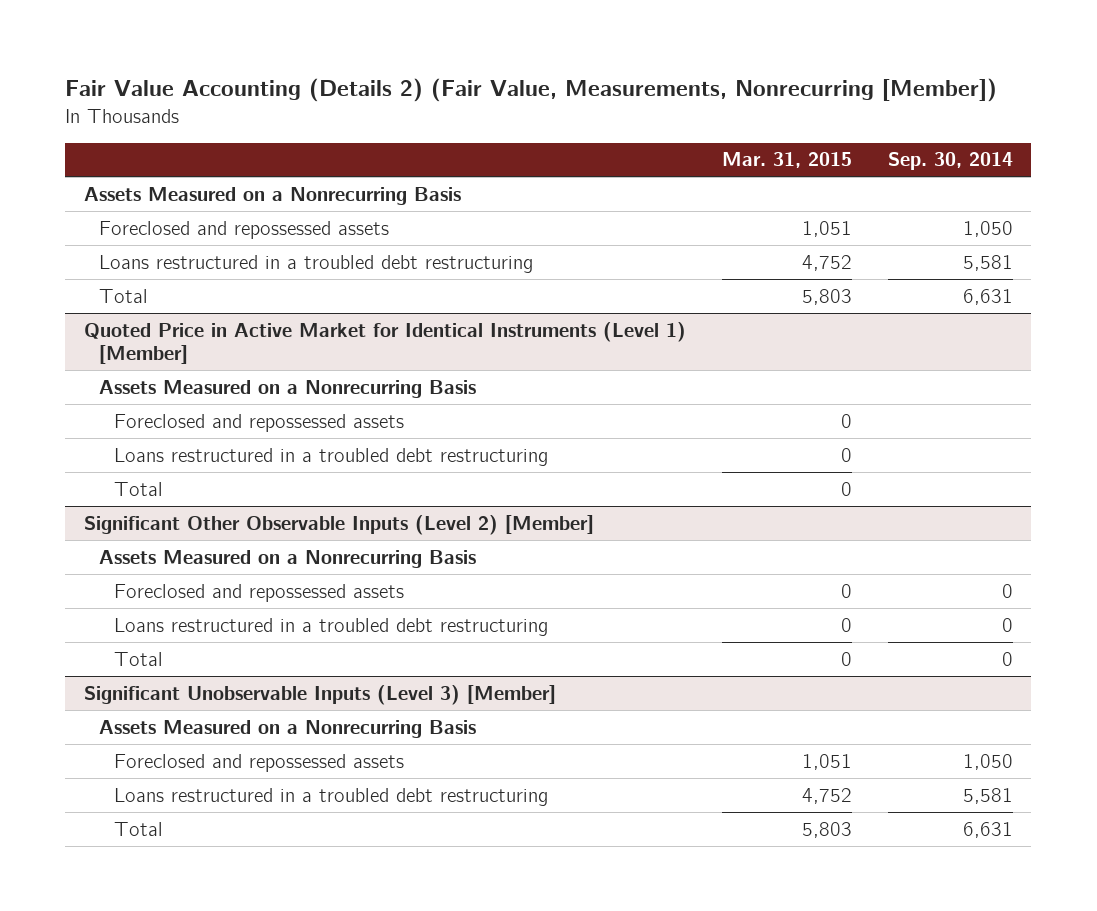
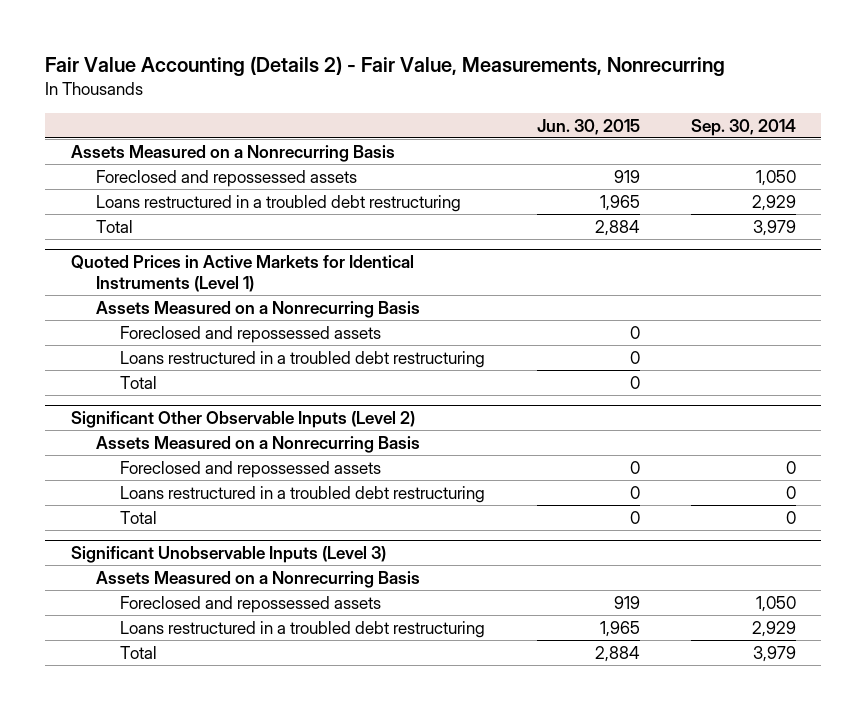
- Fair Value Accounting (Details 2) (Fair Value, Measurements, Nonrecurring [Member])
+ Fair Value Accounting (Details 2) - Fair Value, Measurements, Nonrecurring
- | Mar. 31, 2015 | Sep. 30, 2014
+ | Jun. 30, 2015 | Sep. 30, 2014
- Loans restructured in a troubled debt restructuring | 4,752 | 5,581
- Total | 5,803 | 6,631
- Quoted Price in Active Market for Identical Instruments (Level 1) [Member]
+ Loans restructured in a troubled debt restructuring | 1,965 | 2,929
+ Total | 2,884 | 3,979
+ Quoted Prices in Active Markets for Identical Instruments (Level 1)
- Significant Other Observable Inputs (Level 2) [Member]
+ Significant Other Observable Inputs (Level 2)
- Significant Unobservable Inputs (Level 3) [Member]
+ Significant Unobservable Inputs (Level 3)
- Loans restructured in a troubled debt restructuring | 4,752 | 5,581
- Total | 5,803 | 6,631
+ Loans restructured in a troubled debt restructuring | 1,965 | 2,929
+ Total | 2,884 | 3,979

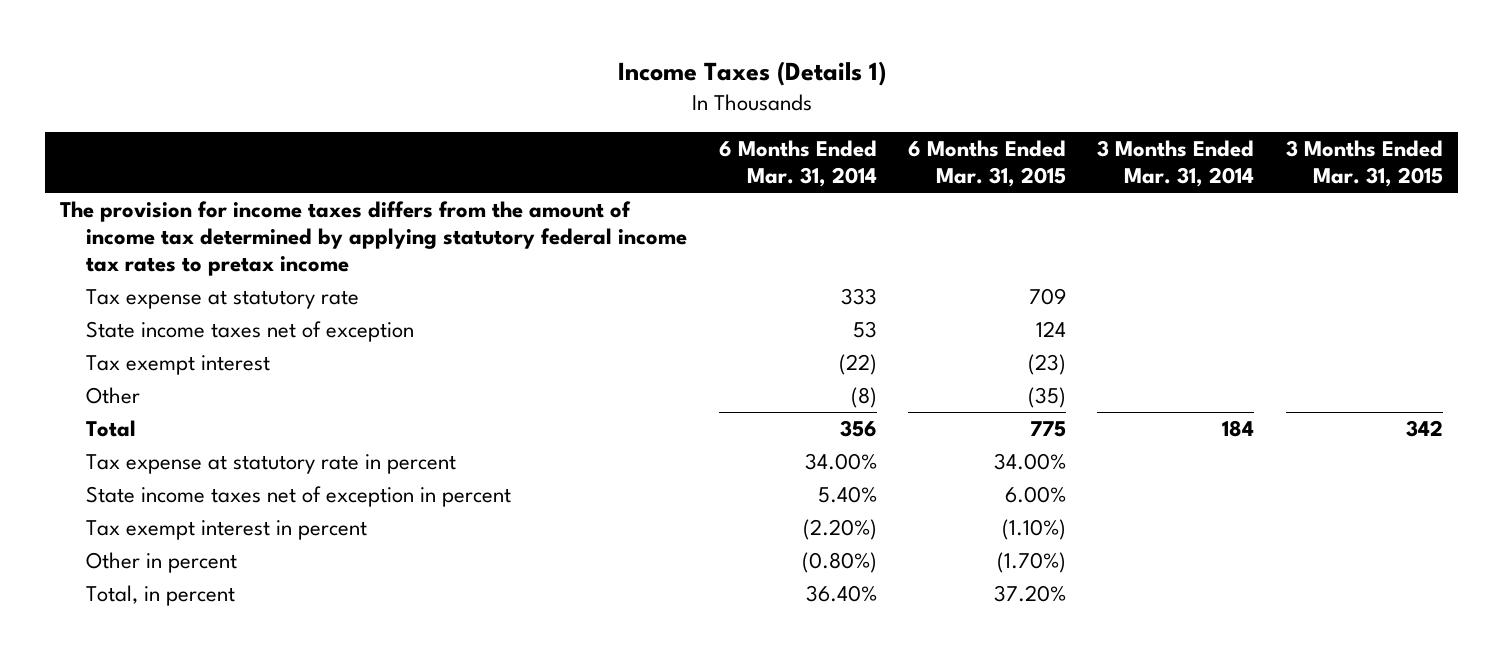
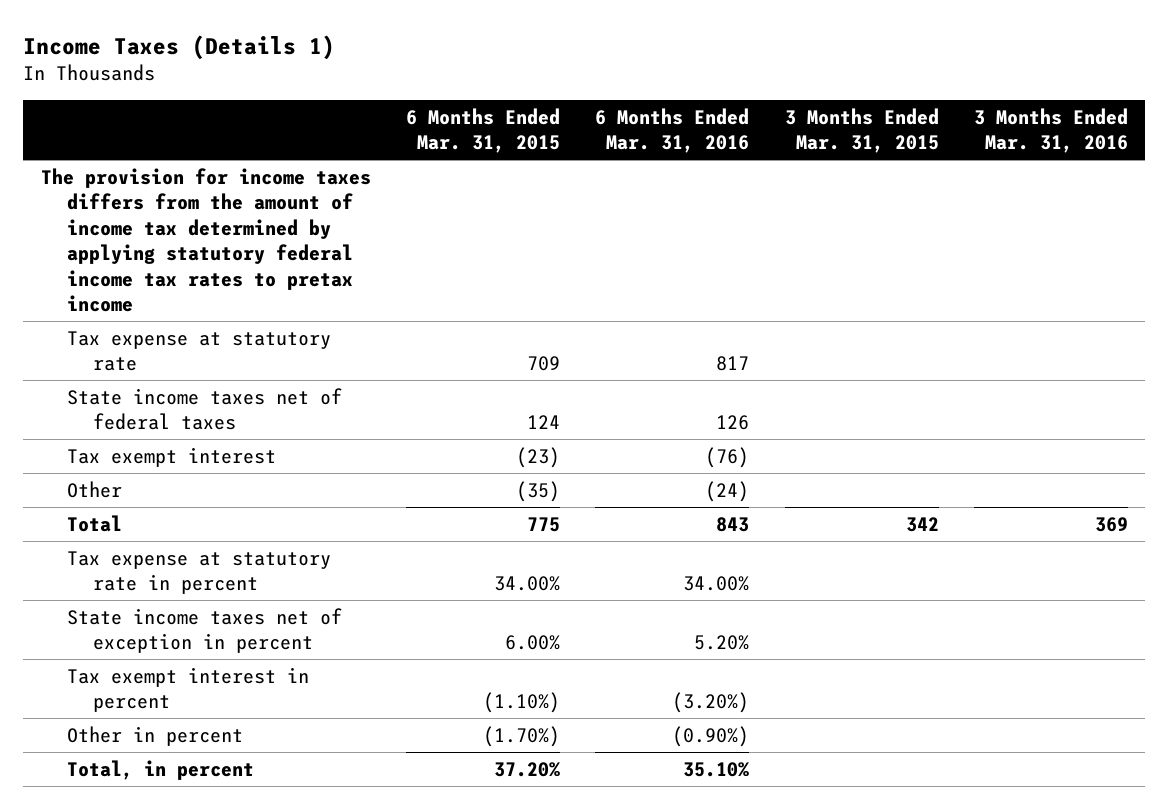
- | 6 Months Ended Mar. 31, 2014 | 6 Months Ended Mar. 31, 2015 | 3 Months Ended Mar. 31, 2014 | 3 Months Ended Mar. 31, 2015
+ | 6 Months Ended Mar. 31, 2015 | 6 Months Ended Mar. 31, 2016 | 3 Months Ended Mar. 31, 2015 | 3 Months Ended Mar. 31, 2016
- State income taxes net of exception | 53 | 124 | |
+ State income taxes net of federal taxes | 124 | 126 | |

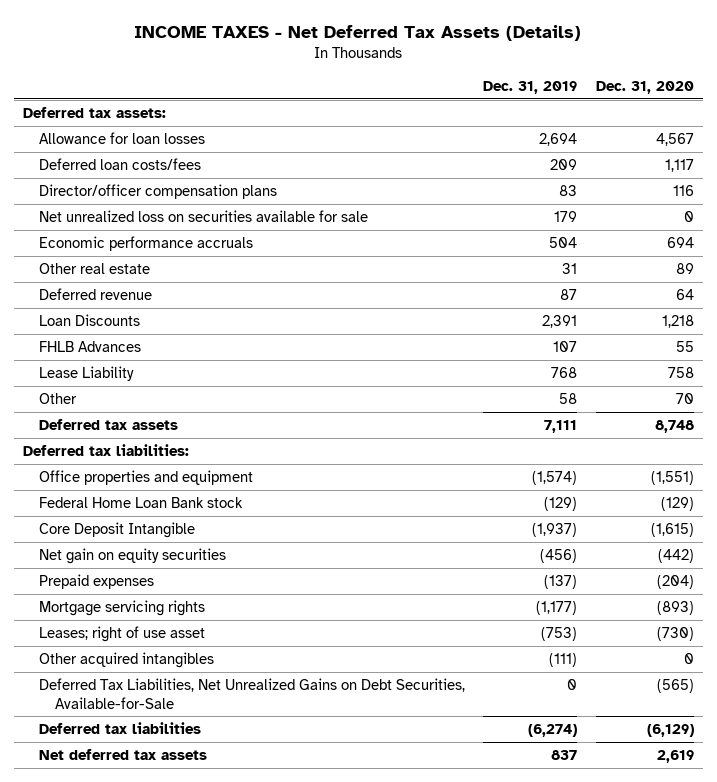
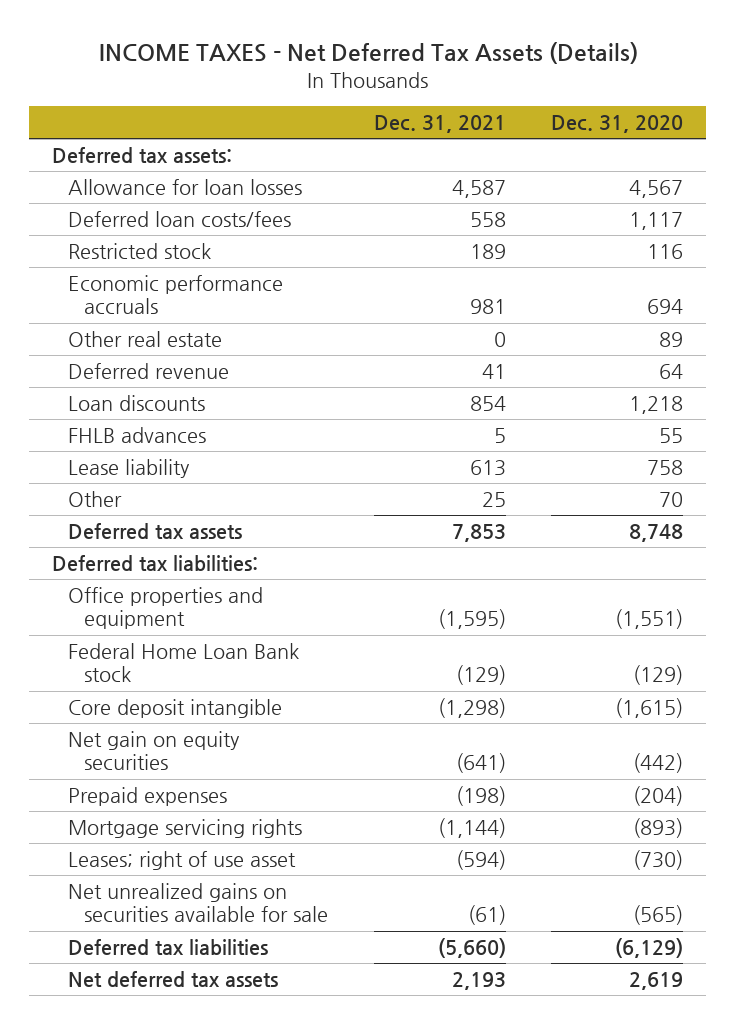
- | Dec. 31, 2019 | Dec. 31, 2020
+ | Dec. 31, 2021 | Dec. 31, 2020
- Director/officer compensation plans | 83 | 116
- Net unrealized loss on securities available for sale | 179 | 0
+ Restricted stock | 189 | 116
- Loan Discounts | 2,391 | 1,218
- FHLB Advances | 107 | 55
- Lease Liability | 768 | 758
+ Loan discounts | 854 | 1,218
+ FHLB advances | 5 | 55
+ Lease liability | 613 | 758
- Core Deposit Intangible | (1,937) | (1,615)
+ Core deposit intangible | (1,298) | (1,615)
- Other acquired intangibles | (111) | 0
- Deferred Tax Liabilities, Net Unrealized Gains on Debt Securities, Available-for-Sale | 0 | (565)
+ Net unrealized gains on securities available for sale | (61) | (565)

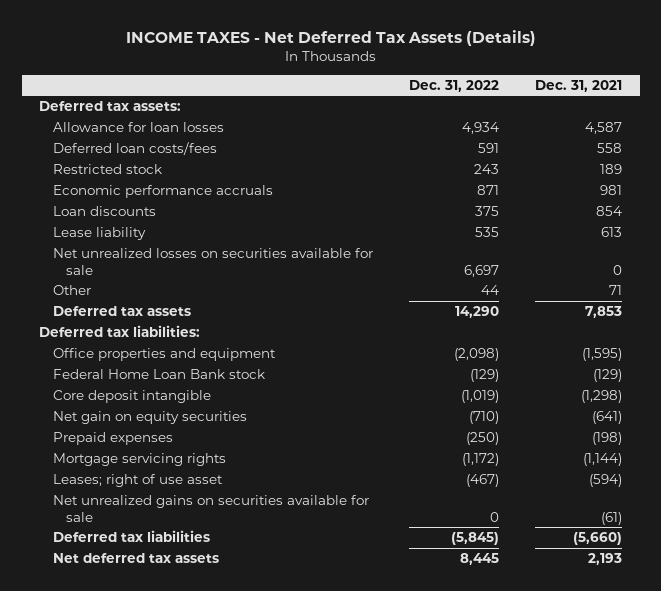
- | Dec. 31, 2021 | Dec. 31, 2020
+ | Dec. 31, 2022 | Dec. 31, 2021
- Other real estate | 0 | 89
- Deferred revenue | 41 | 64
- FHLB advances | 5 | 55
- Other | 25 | 70
+ Net unrealized losses on securities available for sale | 6,697 | 0
+ Other | 44 | 71

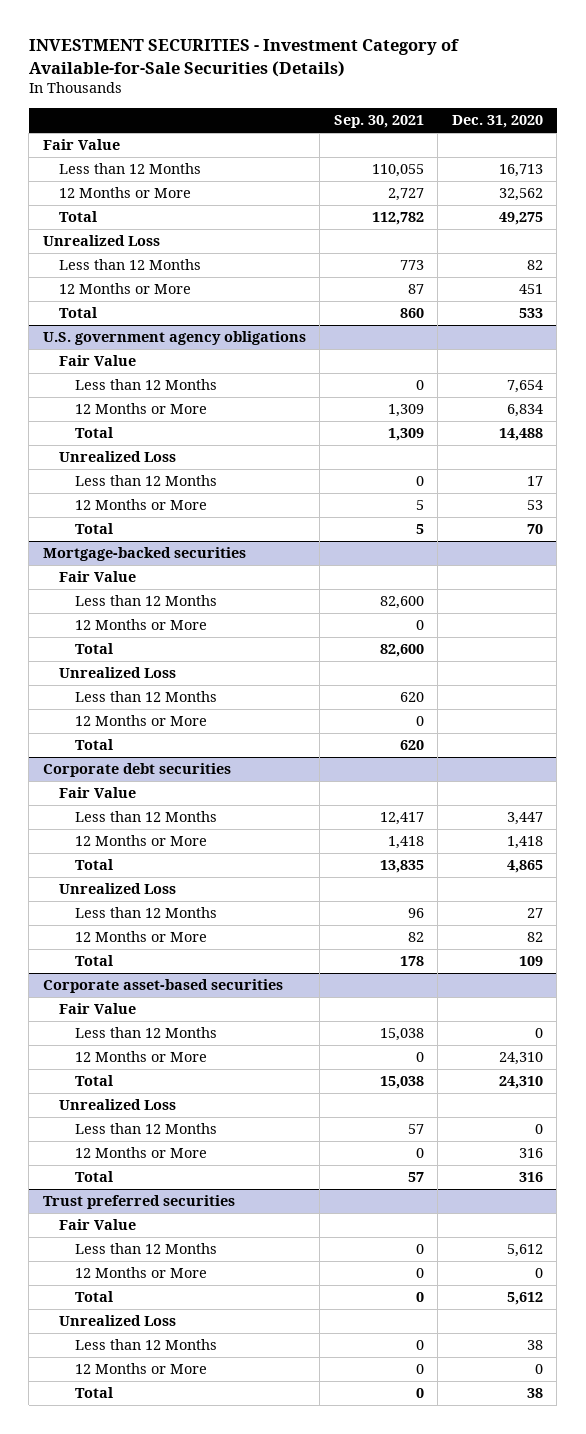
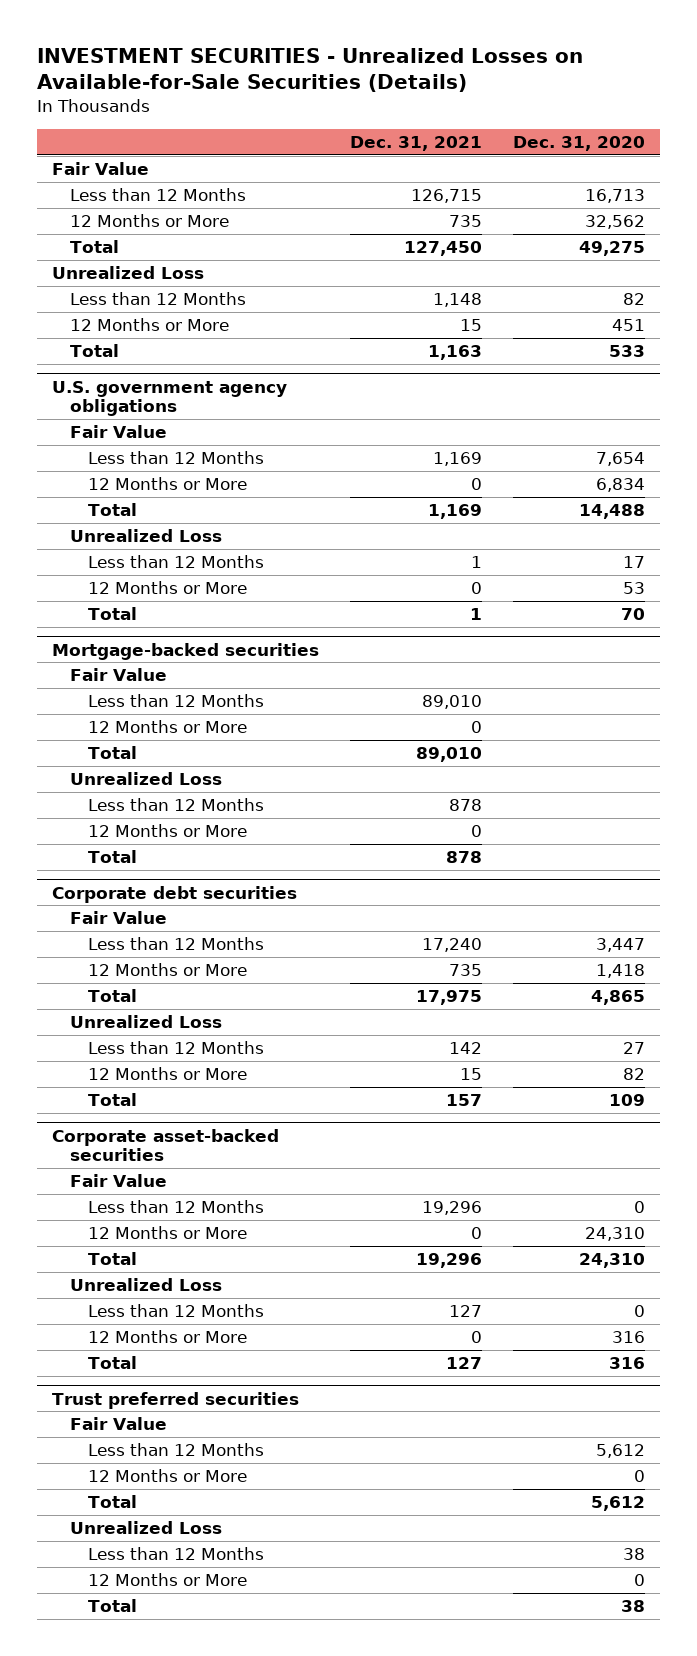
- INVESTMENT SECURITIES - Investment Category of Available-for-Sale Securities (Details)
+ INVESTMENT SECURITIES - Unrealized Losses on Available-for-Sale Securities (Details)
- | Sep. 30, 2021 | Dec. 31, 2020
+ | Dec. 31, 2021 | Dec. 31, 2020
- Corporate asset-based securities
+ Corporate asset-backed securities

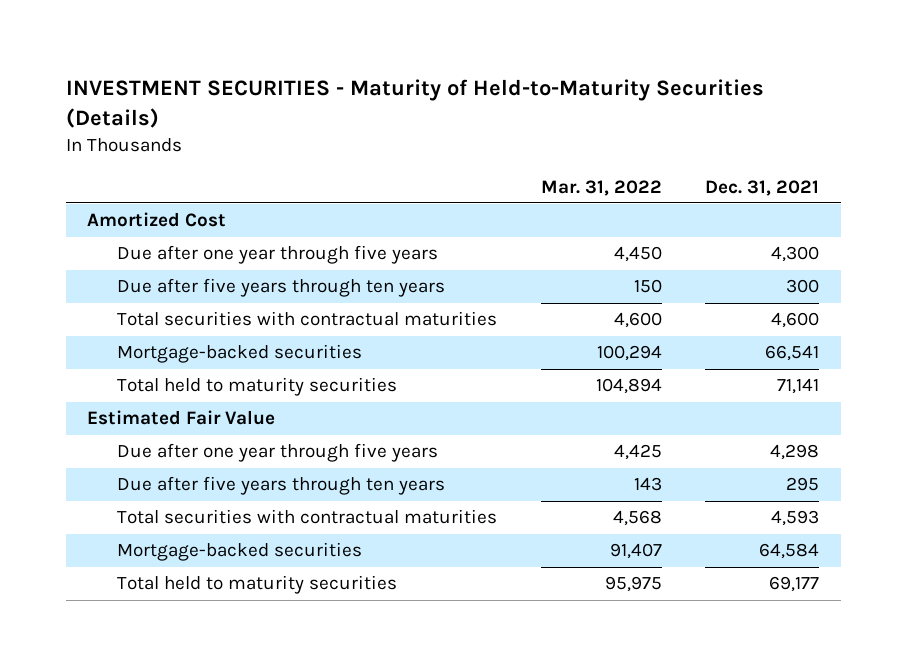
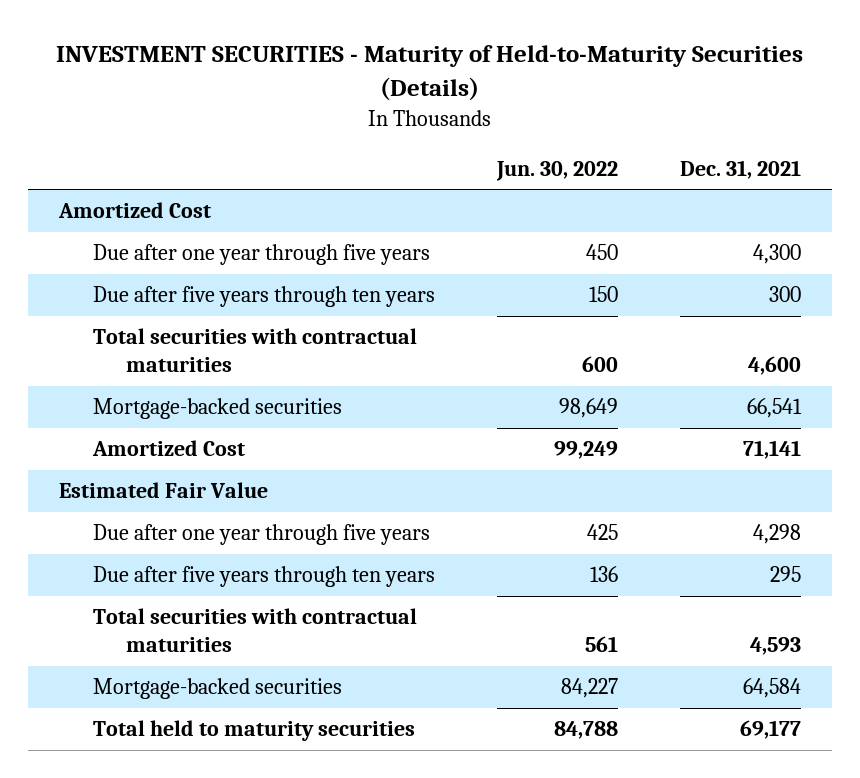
- | Mar. 31, 2022 | Dec. 31, 2021
+ | Jun. 30, 2022 | Dec. 31, 2021
- Total held to maturity securities | 104,894 | 71,141
+ Amortized Cost | 99,249 | 71,141

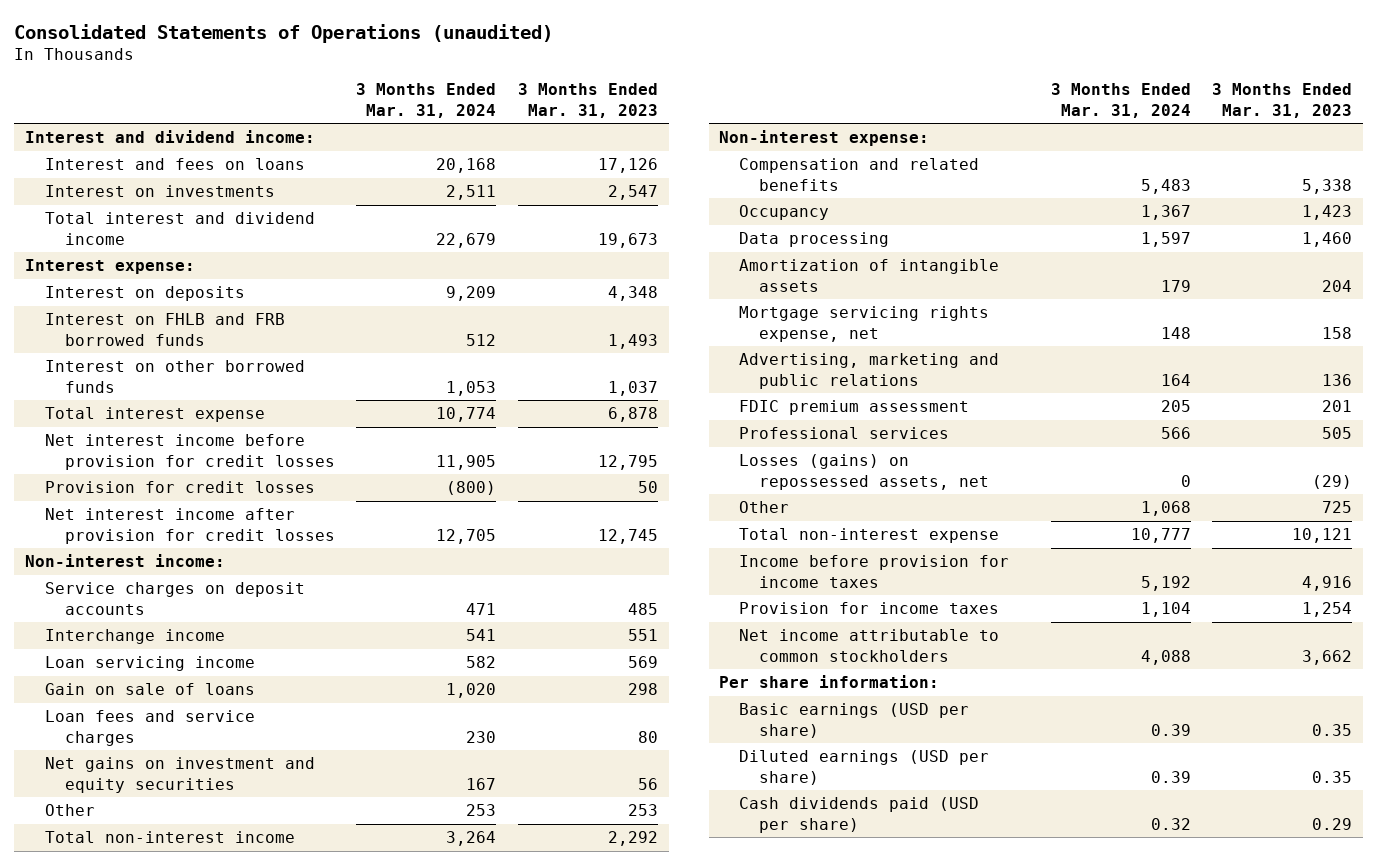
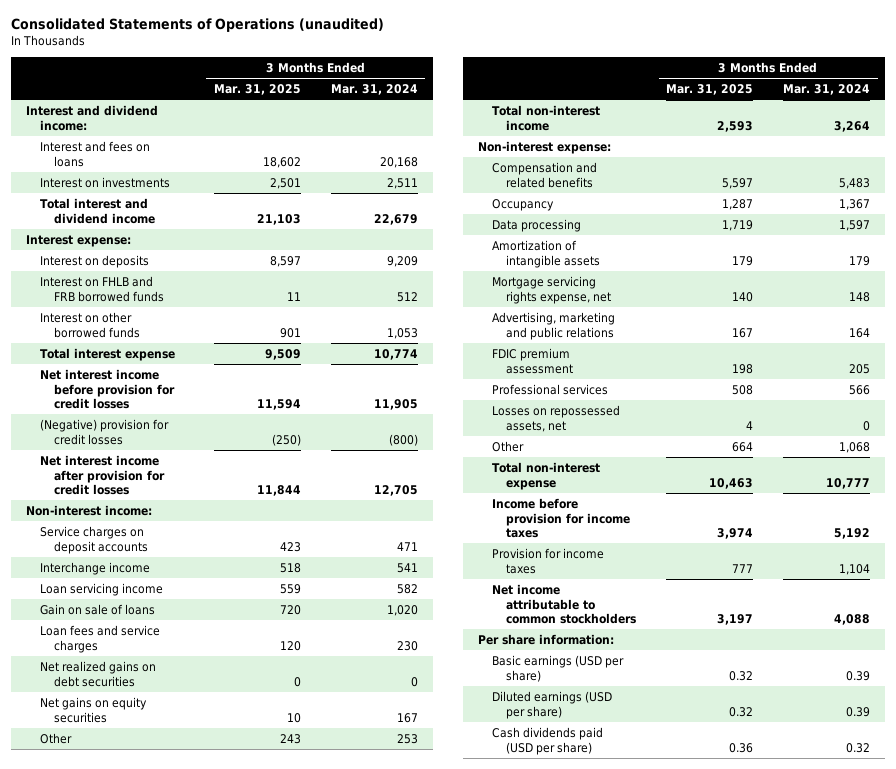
- | 3 Months Ended Mar. 31, 2024 | 3 Months Ended Mar. 31, 2023
+ | 3 Months Ended Mar. 31, 2025 | 3 Months Ended Mar. 31, 2024
- Provision for credit losses | (800) | 50
+ (Negative) provision for credit losses | (250) | (800)
- Net gains on investment and equity securities | 167 | 56
+ Net realized gains on debt securities | 0 | 0
+ Net gains on equity securities | 10 | 167
- Losses (gains) on repossessed assets, net | 0 | (29)
+ Losses on repossessed assets, net | 4 | 0

